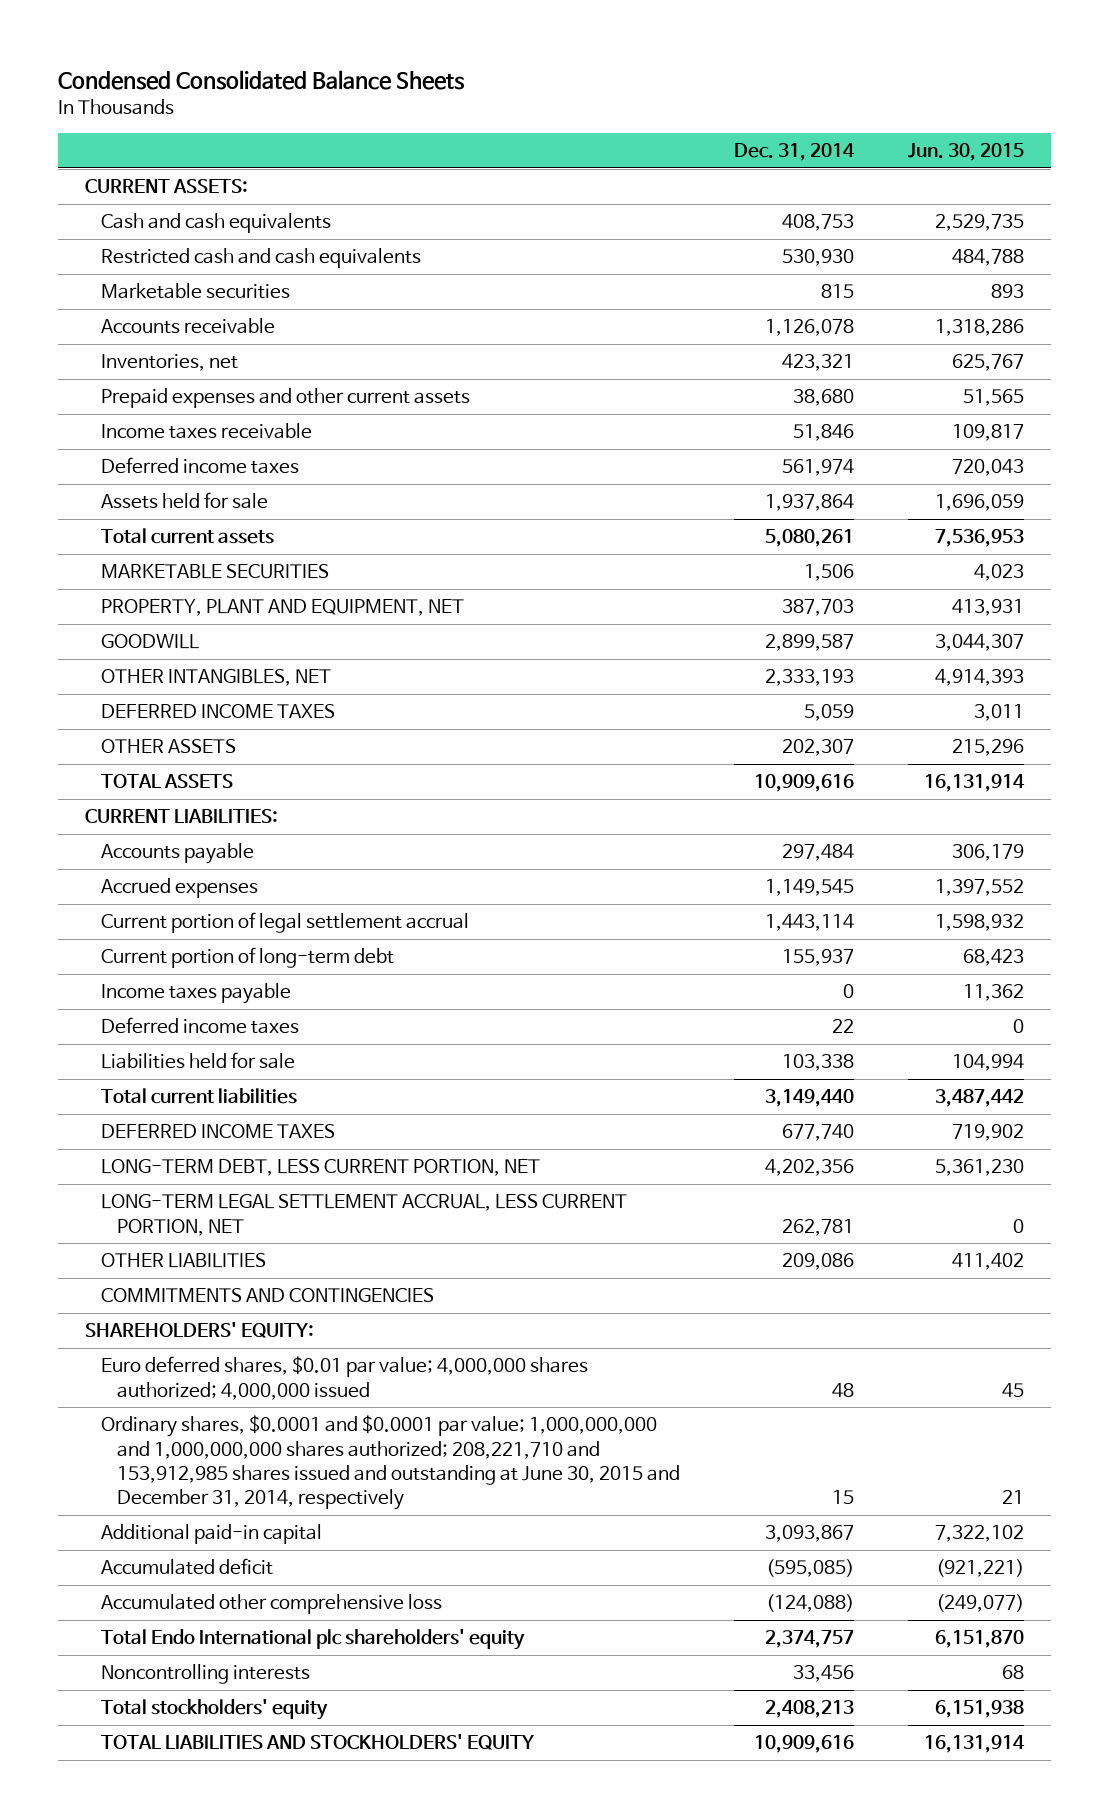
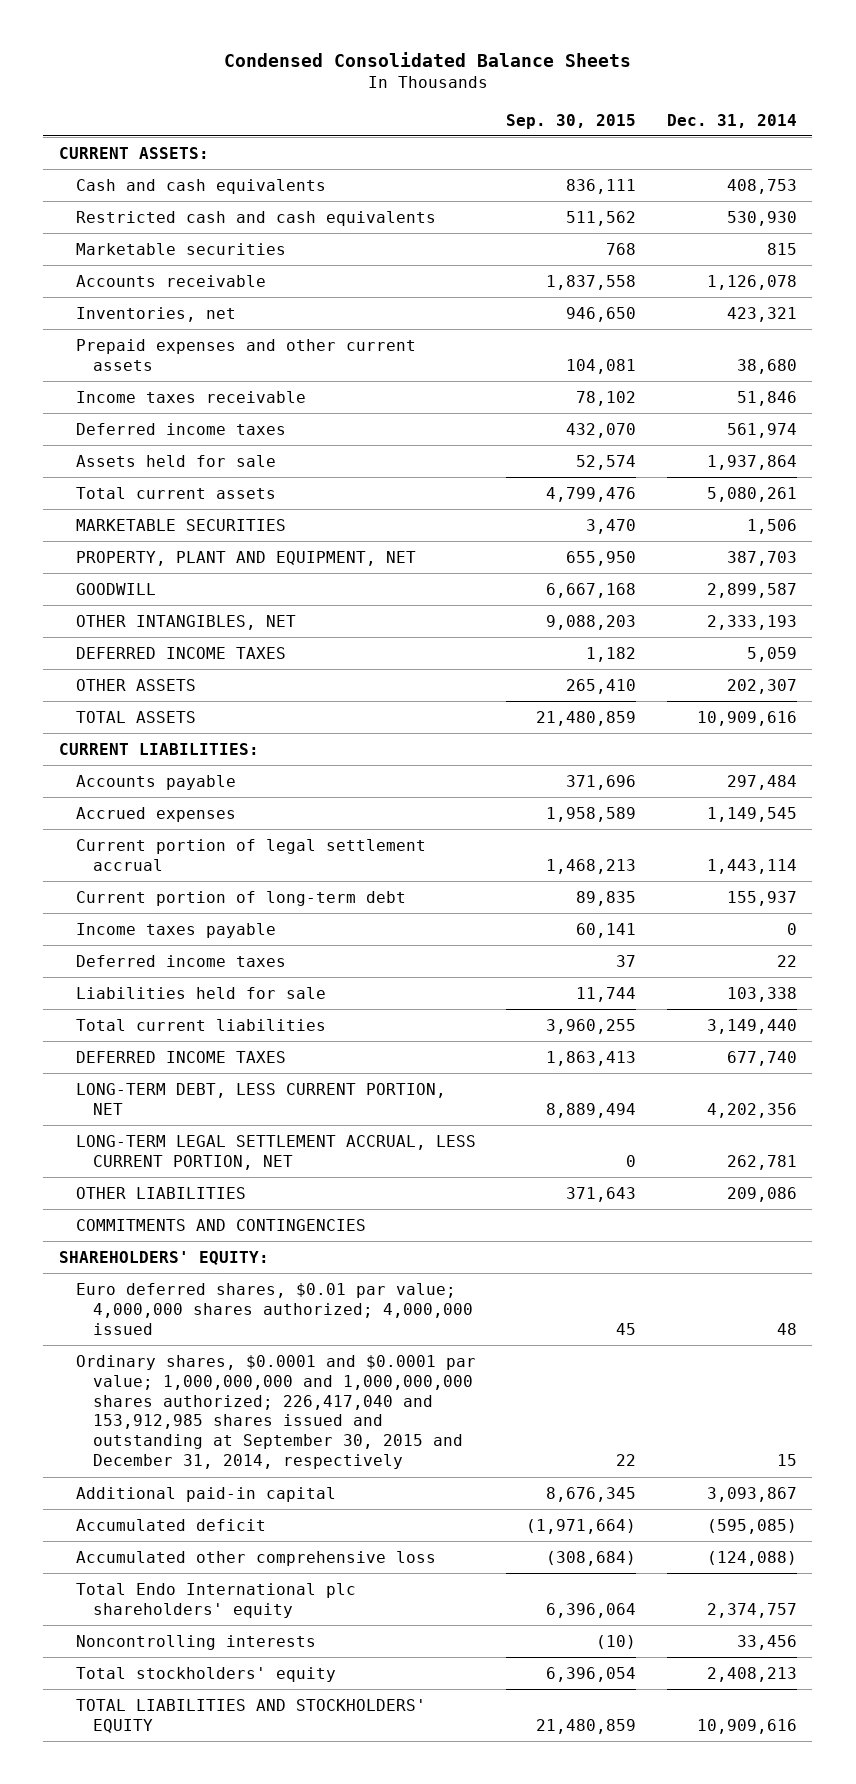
- | Dec. 31, 2014 | Jun. 30, 2015
+ | Sep. 30, 2015 | Dec. 31, 2014
- Ordinary shares, $0.0001 and $0.0001 par value; 1,000,000,000 and 1,000,000,000 shares authorized; 208,221,710 and 153,912,985 shares issued and outstanding at June 30, 2015 and December 31, 2014, respectively | 15 | 21
+ Ordinary shares, $0.0001 and $0.0001 par value; 1,000,000,000 and 1,000,000,000 shares authorized; 226,417,040 and 153,912,985 shares issued and outstanding at September 30, 2015 and December 31, 2014, respectively | 22 | 15

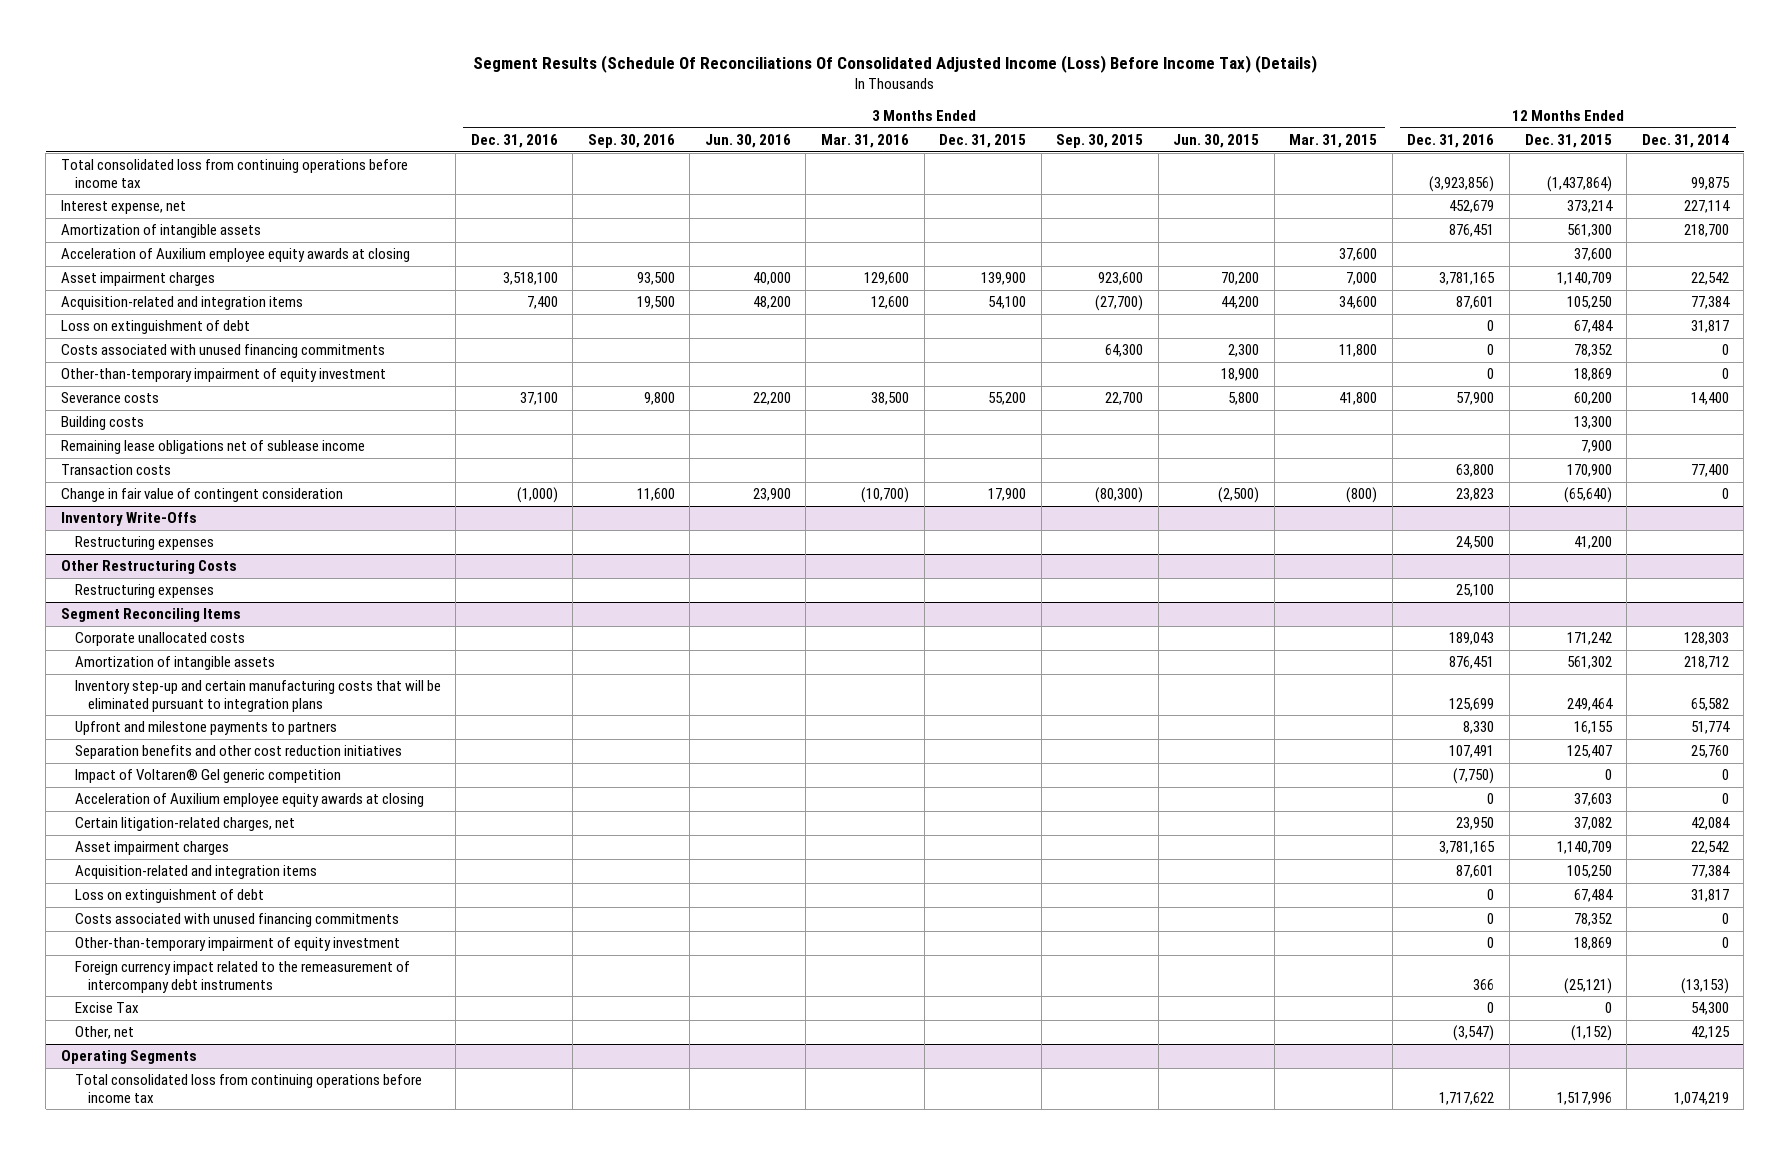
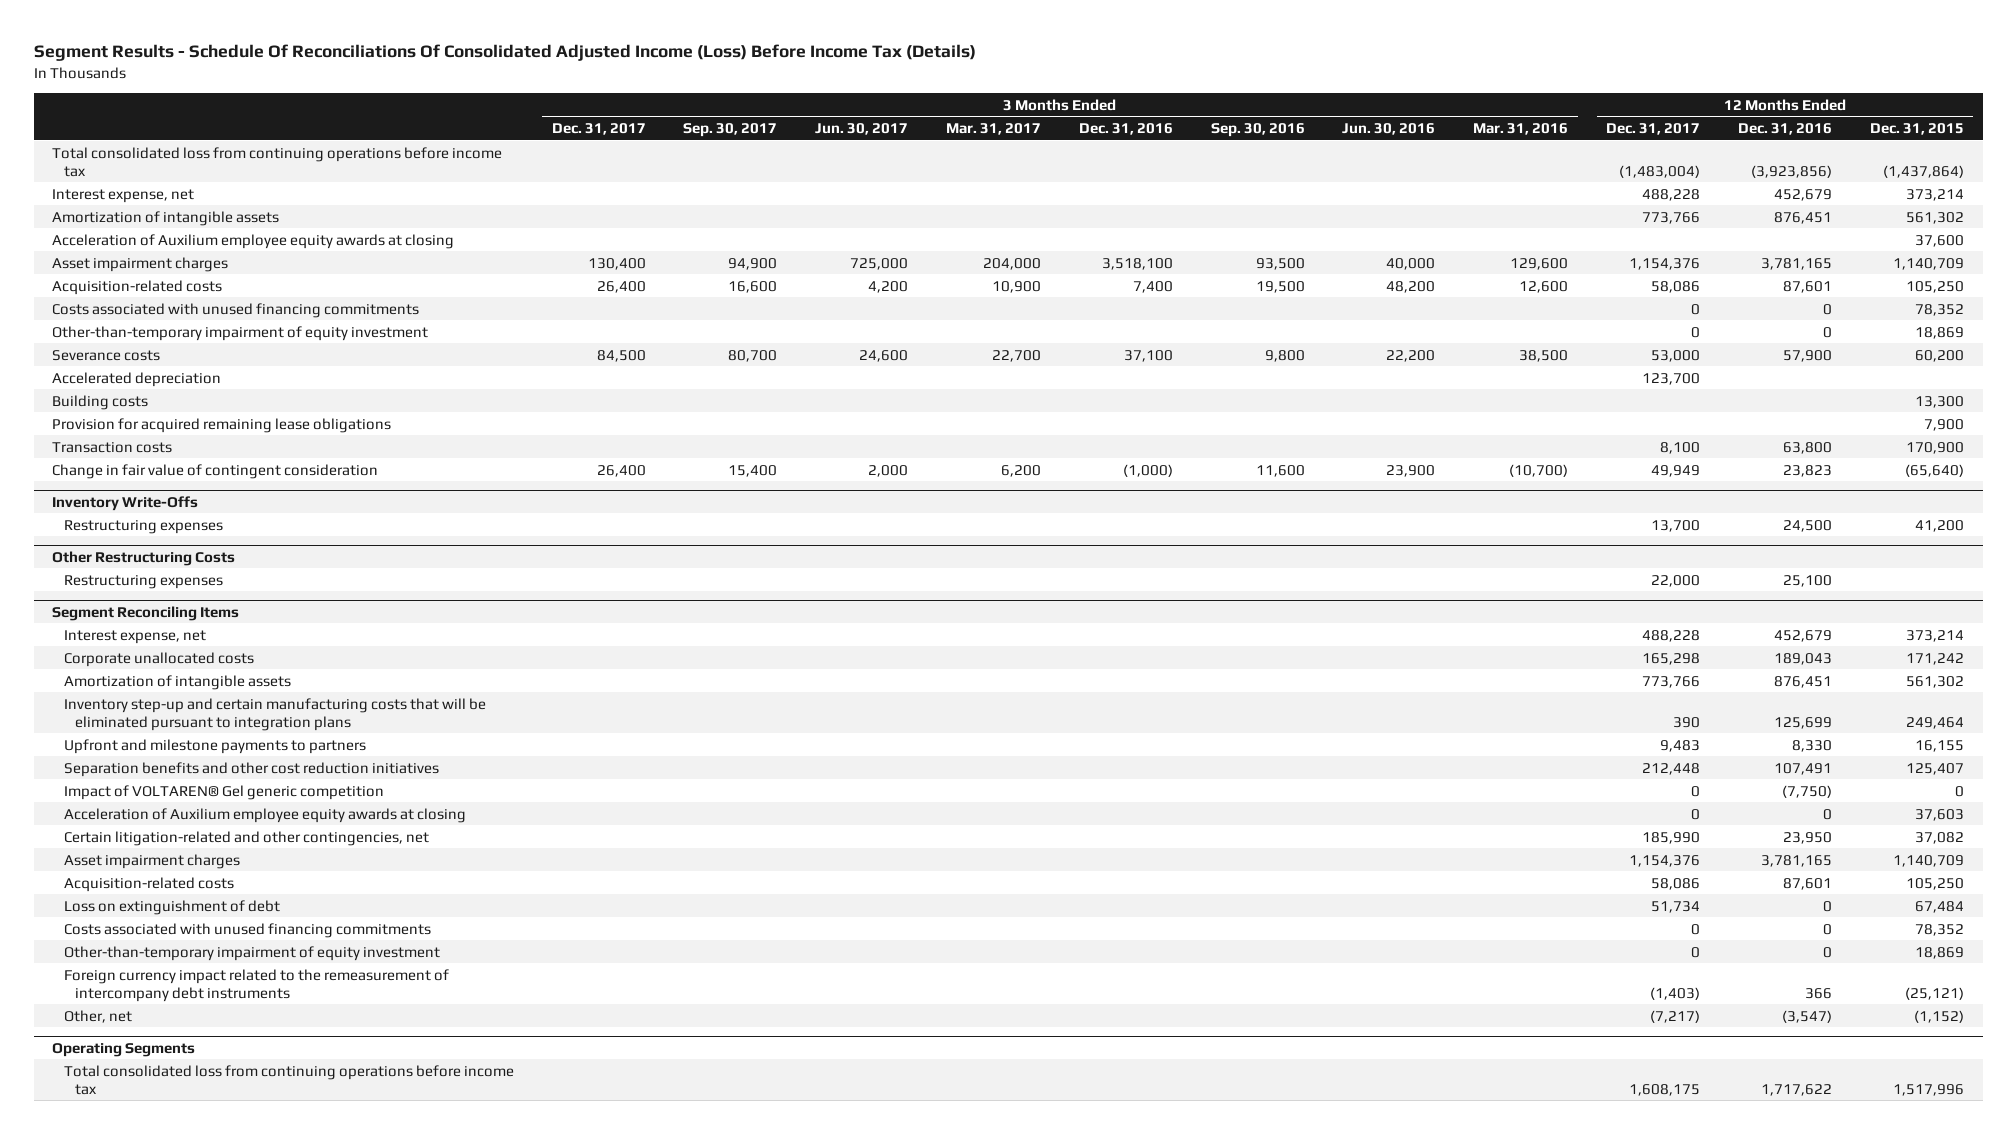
- Segment Results (Schedule Of Reconciliations Of Consolidated Adjusted Income (Loss) Before Income Tax) (Details)
+ Segment Results - Schedule Of Reconciliations Of Consolidated Adjusted Income (Loss) Before Income Tax (Details)
- | 3 Months Ended Dec. 31, 2016 | 3 Months Ended Sep. 30, 2016 | 3 Months Ended Jun. 30, 2016 | 3 Months Ended Mar. 31, 2016 | 3 Months Ended Dec. 31, 2015 | 3 Months Ended Sep. 30, 2015 | 3 Months Ended Jun. 30, 2015 | 3 Months Ended Mar. 31, 2015 | 12 Months Ended Dec. 31, 2016 | 12 Months Ended Dec. 31, 2015 | 12 Months Ended Dec. 31, 2014
+ | 3 Months Ended Dec. 31, 2017 | 3 Months Ended Sep. 30, 2017 | 3 Months Ended Jun. 30, 2017 | 3 Months Ended Mar. 31, 2017 | 3 Months Ended Dec. 31, 2016 | 3 Months Ended Sep. 30, 2016 | 3 Months Ended Jun. 30, 2016 | 3 Months Ended Mar. 31, 2016 | 12 Months Ended Dec. 31, 2017 | 12 Months Ended Dec. 31, 2016 | 12 Months Ended Dec. 31, 2015
- Amortization of intangible assets | | | | | | | | | 876,451 | 561,300 | 218,700
+ Amortization of intangible assets | | | | | | | | | 773,766 | 876,451 | 561,302
- Acquisition-related and integration items | 7,400 | 19,500 | 48,200 | 12,600 | 54,100 | (27,700) | 44,200 | 34,600 | 87,601 | 105,250 | 77,384
- Loss on extinguishment of debt | | | | | | | | | 0 | 67,484 | 31,817
+ Acquisition-related costs | 26,400 | 16,600 | 4,200 | 10,900 | 7,400 | 19,500 | 48,200 | 12,600 | 58,086 | 87,601 | 105,250
+ Accelerated depreciation | | | | | | | | | 123,700 | |
- Remaining lease obligations net of sublease income | | | | | | | | | | 7,900 |
+ Provision for acquired remaining lease obligations | | | | | | | | | | | 7,900
@ Segment Reconciling Items
+ Interest expense, net | | | | | | | | | 488,228 | 452,679 | 373,214
- Impact of Voltaren® Gel generic competition | | | | | | | | | (7,750) | 0 | 0
+ Impact of VOLTAREN® Gel generic competition | | | | | | | | | 0 | (7,750) | 0
- Certain litigation-related charges, net | | | | | | | | | 23,950 | 37,082 | 42,084
+ Certain litigation-related and other contingencies, net | | | | | | | | | 185,990 | 23,950 | 37,082
- Acquisition-related and integration items | | | | | | | | | 87,601 | 105,250 | 77,384
+ Acquisition-related costs | | | | | | | | | 58,086 | 87,601 | 105,250
- Excise Tax | | | | | | | | | 0 | 0 | 54,300

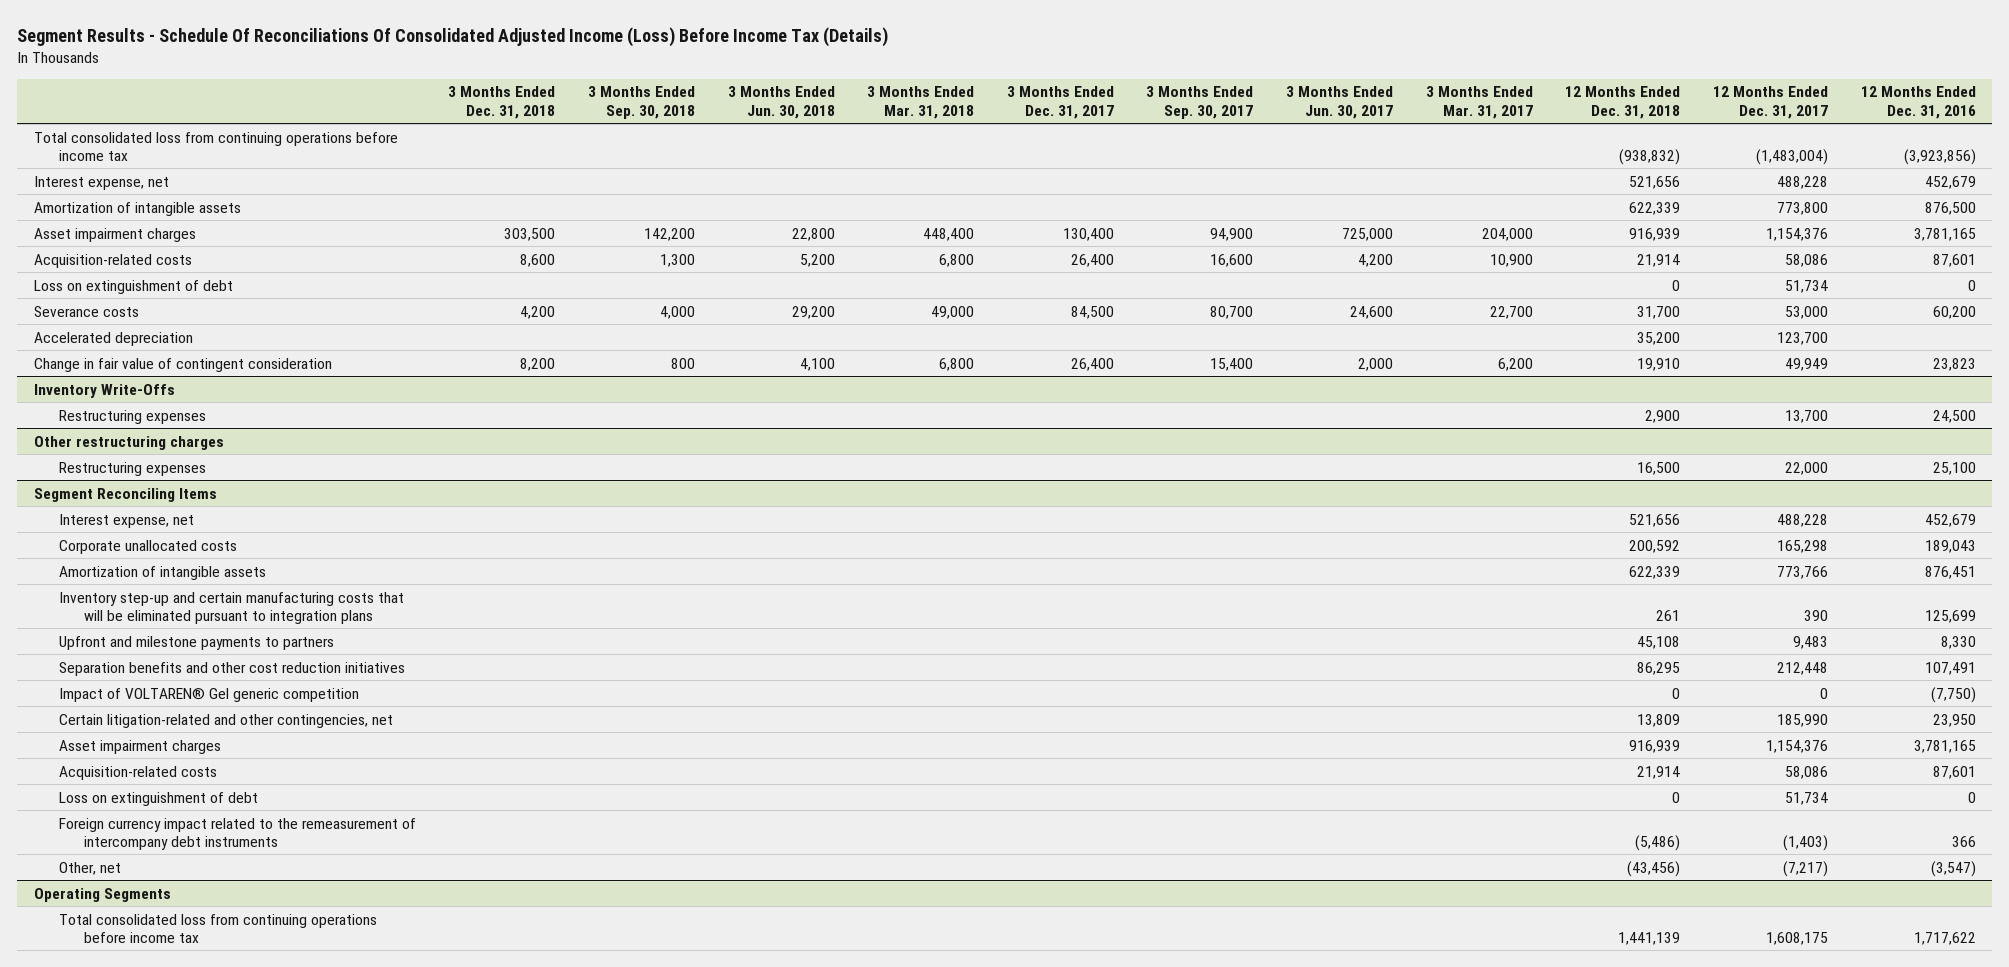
- | 3 Months Ended Dec. 31, 2017 | 3 Months Ended Sep. 30, 2017 | 3 Months Ended Jun. 30, 2017 | 3 Months Ended Mar. 31, 2017 | 3 Months Ended Dec. 31, 2016 | 3 Months Ended Sep. 30, 2016 | 3 Months Ended Jun. 30, 2016 | 3 Months Ended Mar. 31, 2016 | 12 Months Ended Dec. 31, 2017 | 12 Months Ended Dec. 31, 2016 | 12 Months Ended Dec. 31, 2015
+ | 3 Months Ended Dec. 31, 2018 | 3 Months Ended Sep. 30, 2018 | 3 Months Ended Jun. 30, 2018 | 3 Months Ended Mar. 31, 2018 | 3 Months Ended Dec. 31, 2017 | 3 Months Ended Sep. 30, 2017 | 3 Months Ended Jun. 30, 2017 | 3 Months Ended Mar. 31, 2017 | 12 Months Ended Dec. 31, 2018 | 12 Months Ended Dec. 31, 2017 | 12 Months Ended Dec. 31, 2016
- Amortization of intangible assets | | | | | | | | | 773,766 | 876,451 | 561,302
- Acceleration of Auxilium employee equity awards at closing | | | | | | | | | | | 37,600
+ Amortization of intangible assets | | | | | | | | | 622,339 | 773,800 | 876,500
- Costs associated with unused financing commitments | | | | | | | | | 0 | 0 | 78,352
- Other-than-temporary impairment of equity investment | | | | | | | | | 0 | 0 | 18,869
- Severance costs | 84,500 | 80,700 | 24,600 | 22,700 | 37,100 | 9,800 | 22,200 | 38,500 | 53,000 | 57,900 | 60,200
+ Loss on extinguishment of debt | | | | | | | | | 0 | 51,734 | 0
+ Severance costs | 4,200 | 4,000 | 29,200 | 49,000 | 84,500 | 80,700 | 24,600 | 22,700 | 31,700 | 53,000 | 60,200
- Building costs | | | | | | | | | | | 13,300
- Provision for acquired remaining lease obligations | | | | | | | | | | | 7,900
- Transaction costs | | | | | | | | | 8,100 | 63,800 | 170,900
- Other Restructuring Costs
+ Other restructuring charges
@ Segment Reconciling Items
- Acceleration of Auxilium employee equity awards at closing | | | | | | | | | 0 | 0 | 37,603
- Costs associated with unused financing commitments | | | | | | | | | 0 | 0 | 78,352
- Other-than-temporary impairment of equity investment | | | | | | | | | 0 | 0 | 18,869

